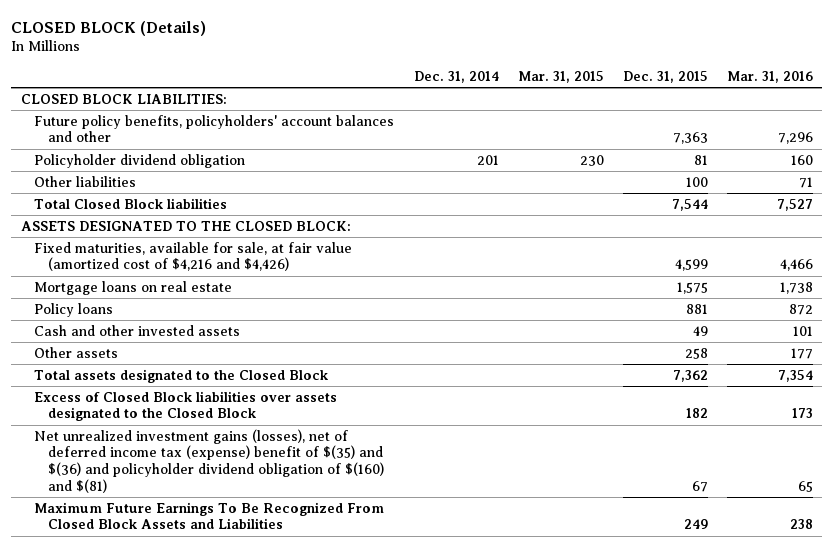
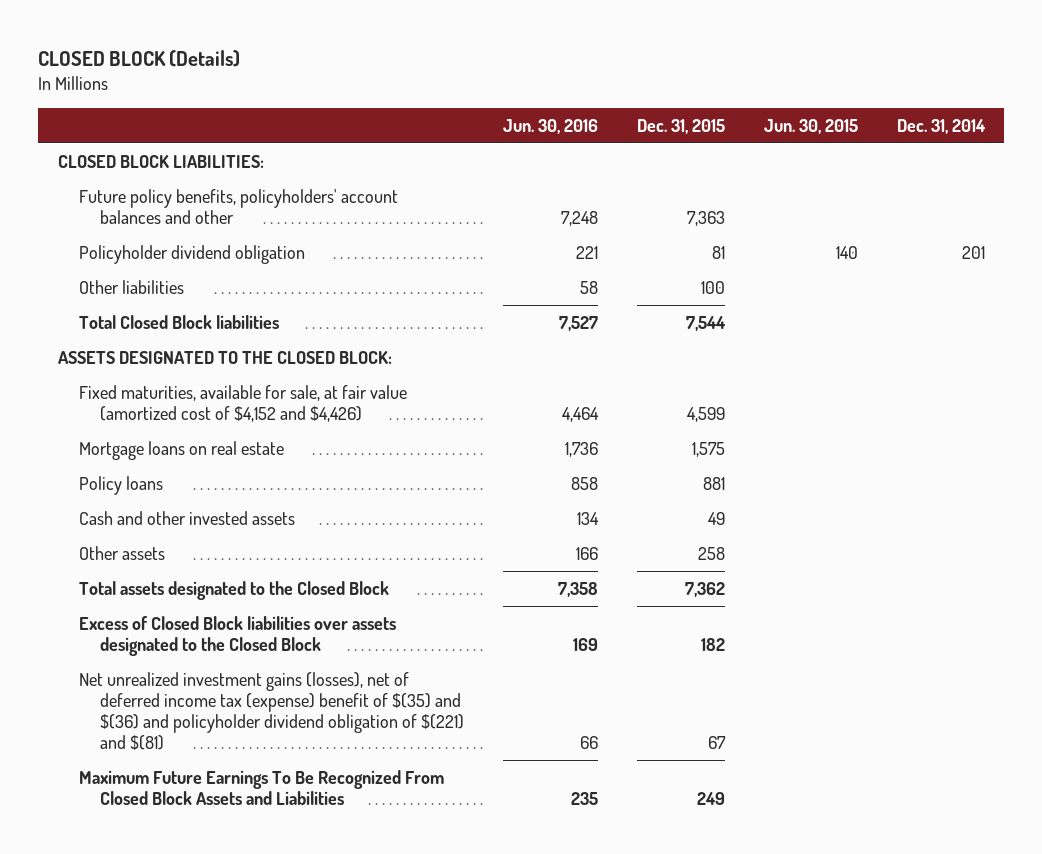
- | Dec. 31, 2014 | Mar. 31, 2015 | Dec. 31, 2015 | Mar. 31, 2016
+ | Jun. 30, 2016 | Dec. 31, 2015 | Jun. 30, 2015 | Dec. 31, 2014
- Fixed maturities, available for sale, at fair value (amortized cost of $4,216 and $4,426) | | | 4,599 | 4,466
+ Fixed maturities, available for sale, at fair value (amortized cost of $4,152 and $4,426) | 4,464 | 4,599 | |
- Net unrealized investment gains (losses), net of deferred income tax (expense) benefit of $(35) and $(36) and policyholder dividend obligation of $(160) and $(81) | | | 67 | 65
+ Net unrealized investment gains (losses), net of deferred income tax (expense) benefit of $(35) and $(36) and policyholder dividend obligation of $(221) and $(81) | 66 | 67 | |

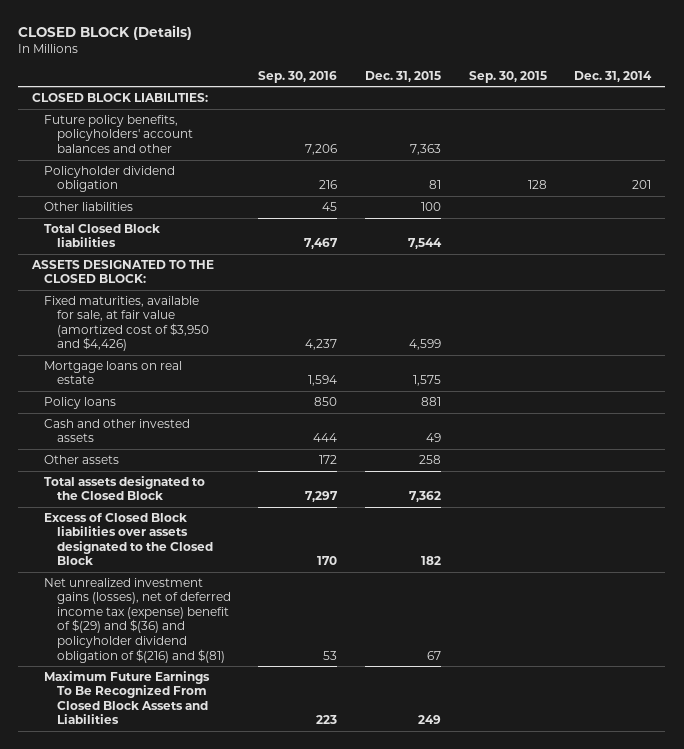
- | Jun. 30, 2016 | Dec. 31, 2015 | Jun. 30, 2015 | Dec. 31, 2014
+ | Sep. 30, 2016 | Dec. 31, 2015 | Sep. 30, 2015 | Dec. 31, 2014
- Fixed maturities, available for sale, at fair value (amortized cost of $4,152 and $4,426) | 4,464 | 4,599 | |
+ Fixed maturities, available for sale, at fair value (amortized cost of $3,950 and $4,426) | 4,237 | 4,599 | |
- Net unrealized investment gains (losses), net of deferred income tax (expense) benefit of $(35) and $(36) and policyholder dividend obligation of $(221) and $(81) | 66 | 67 | |
+ Net unrealized investment gains (losses), net of deferred income tax (expense) benefit of $(29) and $(36) and policyholder dividend obligation of $(216) and $(81) | 53 | 67 | |

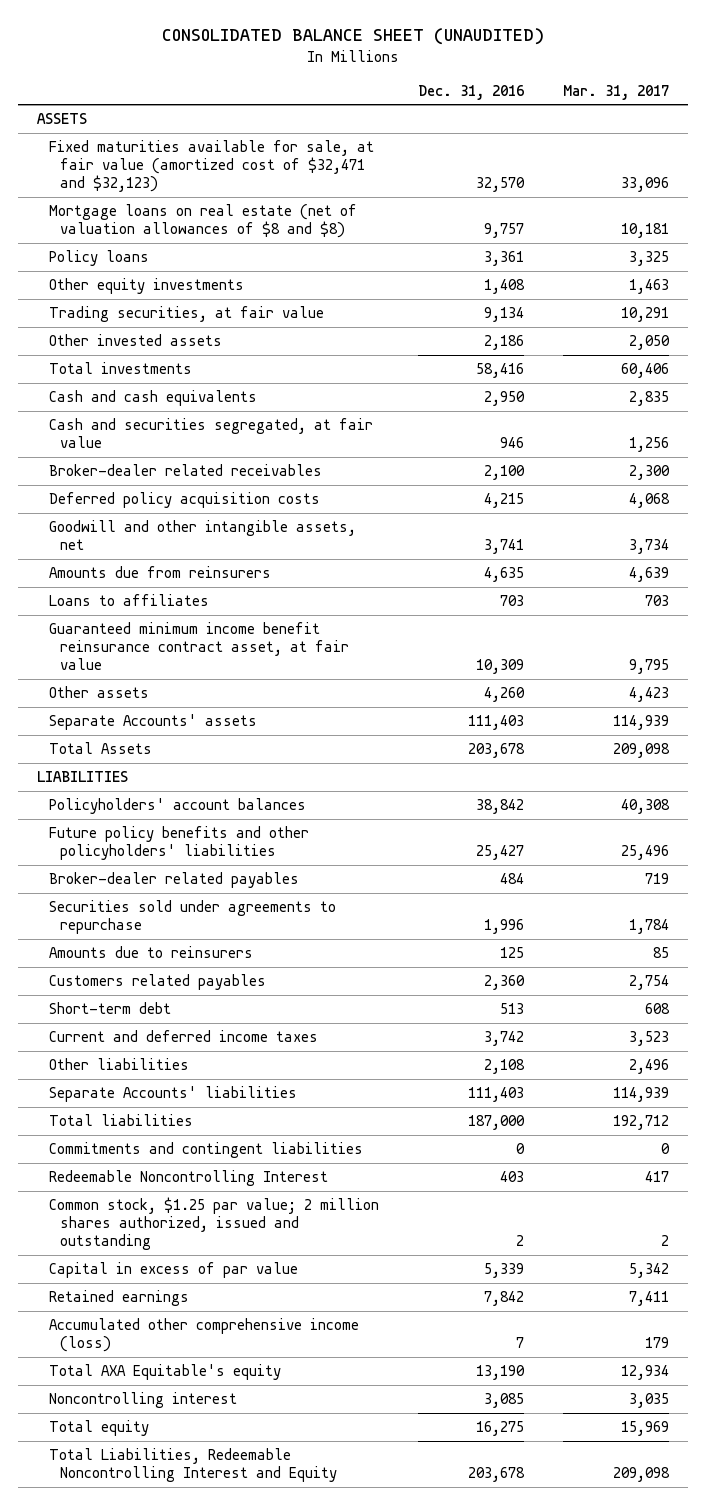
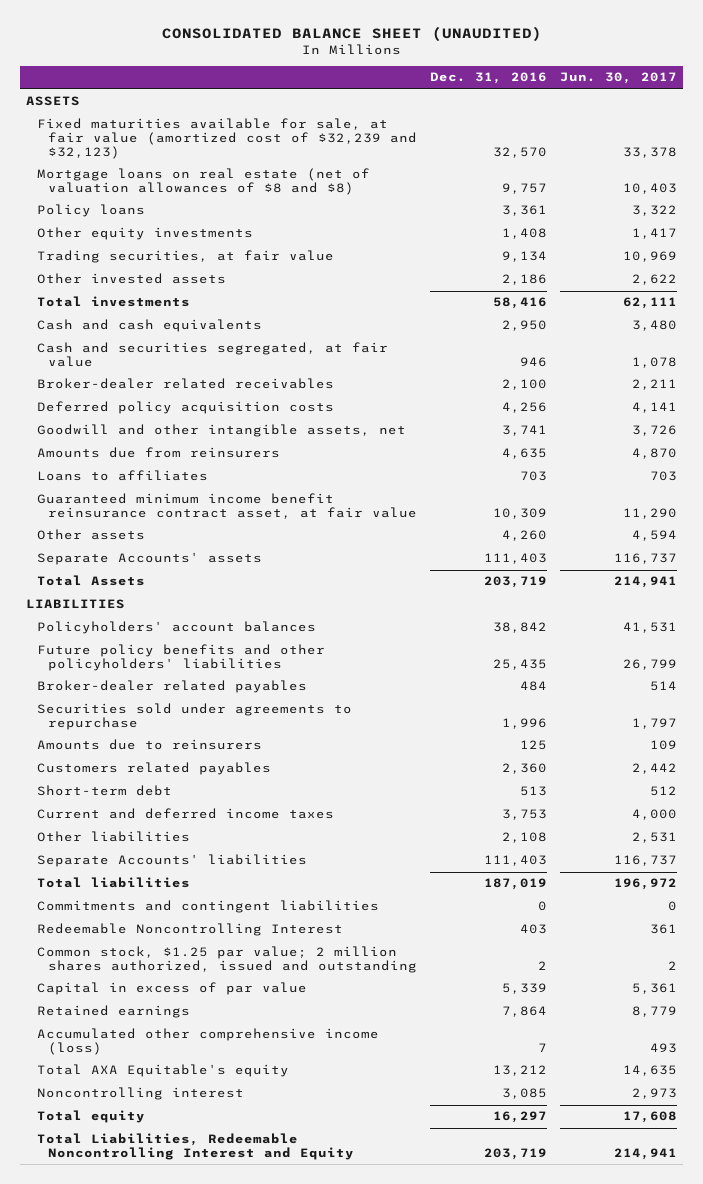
- | Dec. 31, 2016 | Mar. 31, 2017
+ | Dec. 31, 2016 | Jun. 30, 2017
- Fixed maturities available for sale, at fair value (amortized cost of $32,471 and $32,123) | 32,570 | 33,096
+ Fixed maturities available for sale, at fair value (amortized cost of $32,239 and $32,123) | 32,570 | 33,378
- Deferred policy acquisition costs | 4,215 | 4,068
+ Deferred policy acquisition costs | 4,256 | 4,141
- Total Assets | 203,678 | 209,098
+ Total Assets | 203,719 | 214,941
- Future policy benefits and other policyholders' liabilities | 25,427 | 25,496
+ Future policy benefits and other policyholders' liabilities | 25,435 | 26,799
- Current and deferred income taxes | 3,742 | 3,523
+ Current and deferred income taxes | 3,753 | 4,000
- Total liabilities | 187,000 | 192,712
+ Total liabilities | 187,019 | 196,972
- Retained earnings | 7,842 | 7,411
+ Retained earnings | 7,864 | 8,779
- Total AXA Equitable's equity | 13,190 | 12,934
+ Total AXA Equitable's equity | 13,212 | 14,635
- Total equity | 16,275 | 15,969
- Total Liabilities, Redeemable Noncontrolling Interest and Equity | 203,678 | 209,098
+ Total equity | 16,297 | 17,608
+ Total Liabilities, Redeemable Noncontrolling Interest and Equity | 203,719 | 214,941

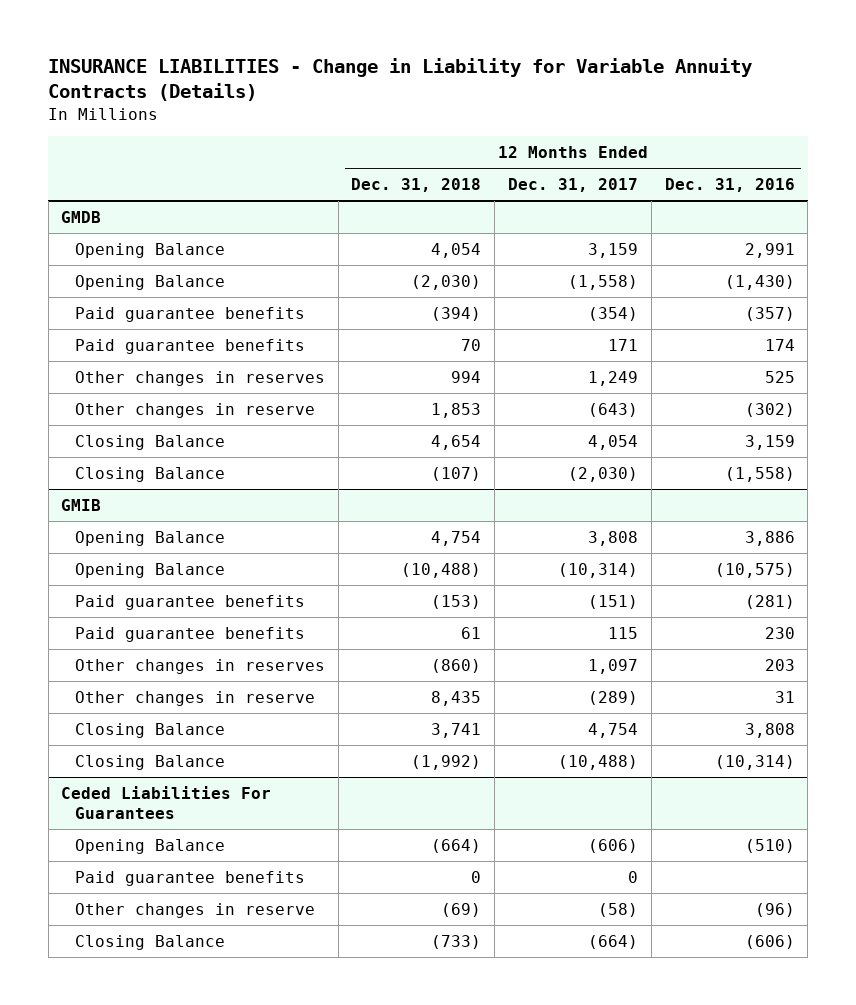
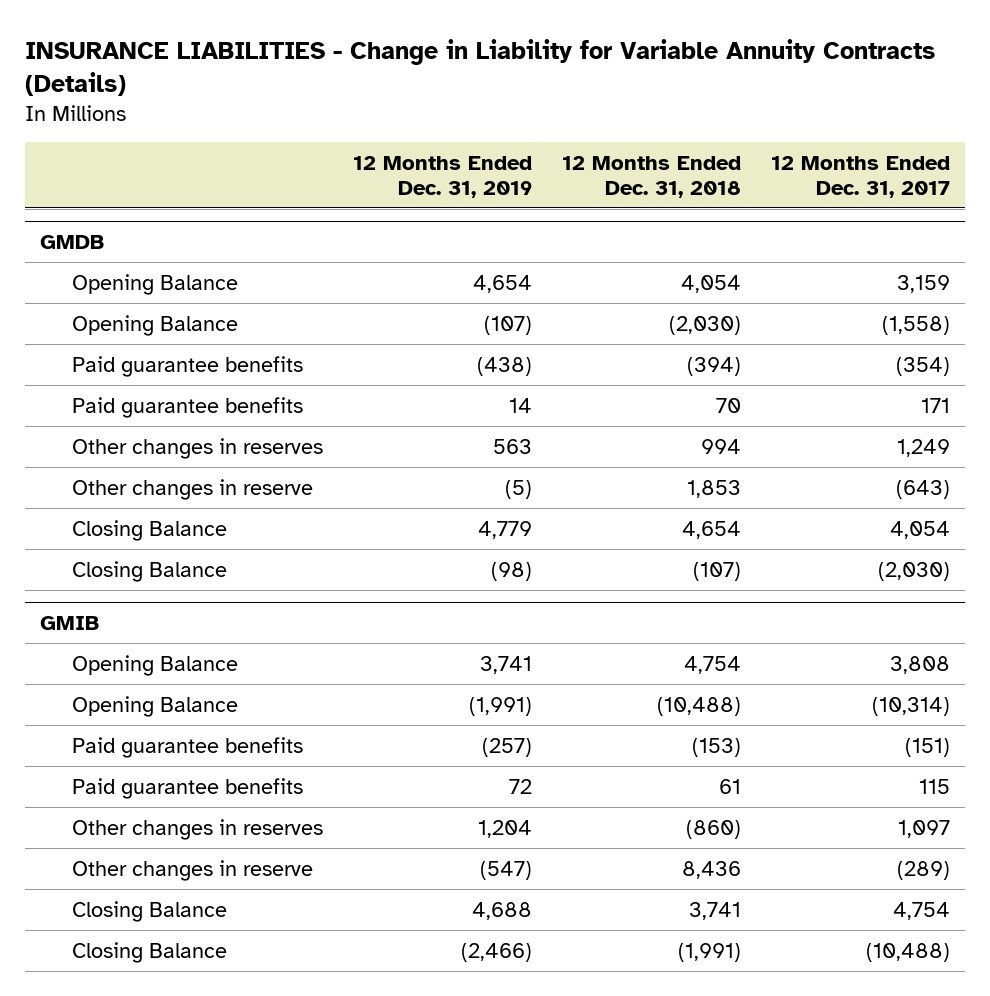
- | 12 Months Ended Dec. 31, 2018 | 12 Months Ended Dec. 31, 2017 | 12 Months Ended Dec. 31, 2016
+ | 12 Months Ended Dec. 31, 2019 | 12 Months Ended Dec. 31, 2018 | 12 Months Ended Dec. 31, 2017
@ GMIB
- Other changes in reserve | 8,435 | (289) | 31
+ Other changes in reserve | (547) | 8,436 | (289)
- Closing Balance | (1,992) | (10,488) | (10,314)
- Ceded Liabilities For Guarantees
- Opening Balance | (664) | (606) | (510)
- Paid guarantee benefits | 0 | 0 |
- Other changes in reserve | (69) | (58) | (96)
- Closing Balance | (733) | (664) | (606)
@ GMIB
+ Closing Balance | (2,466) | (1,991) | (10,488)

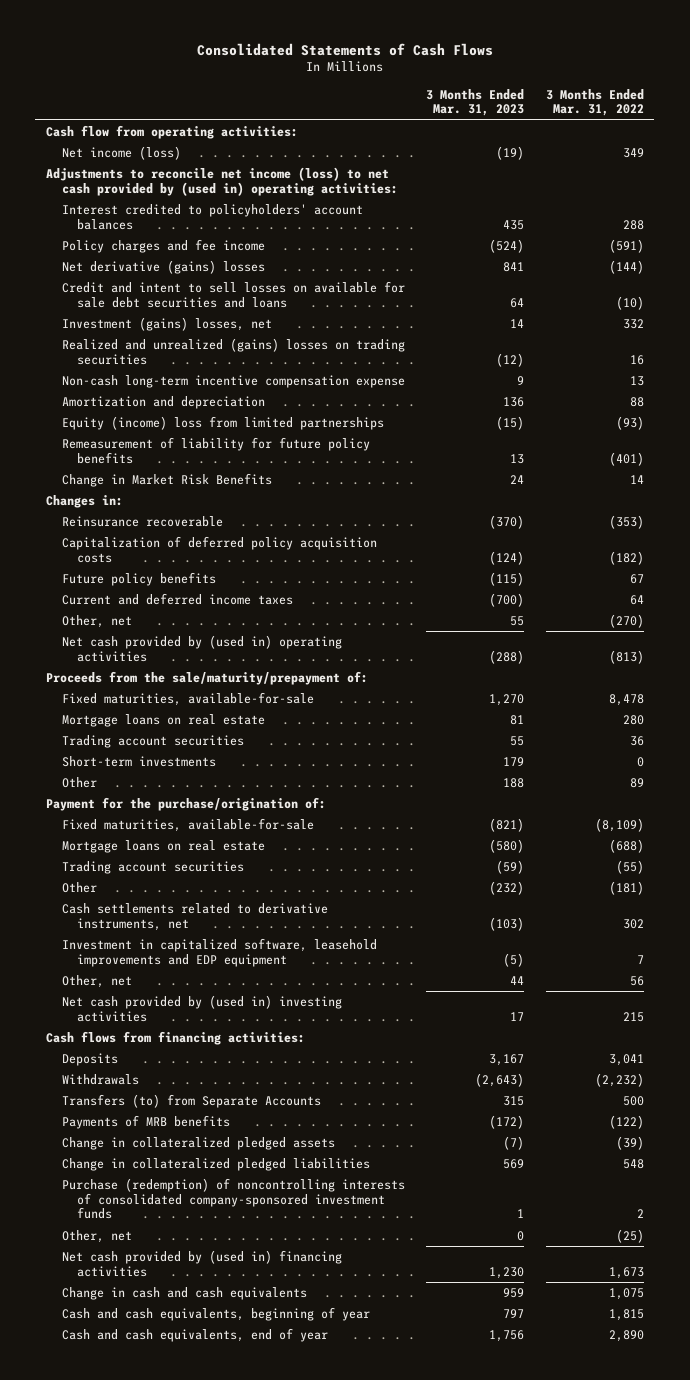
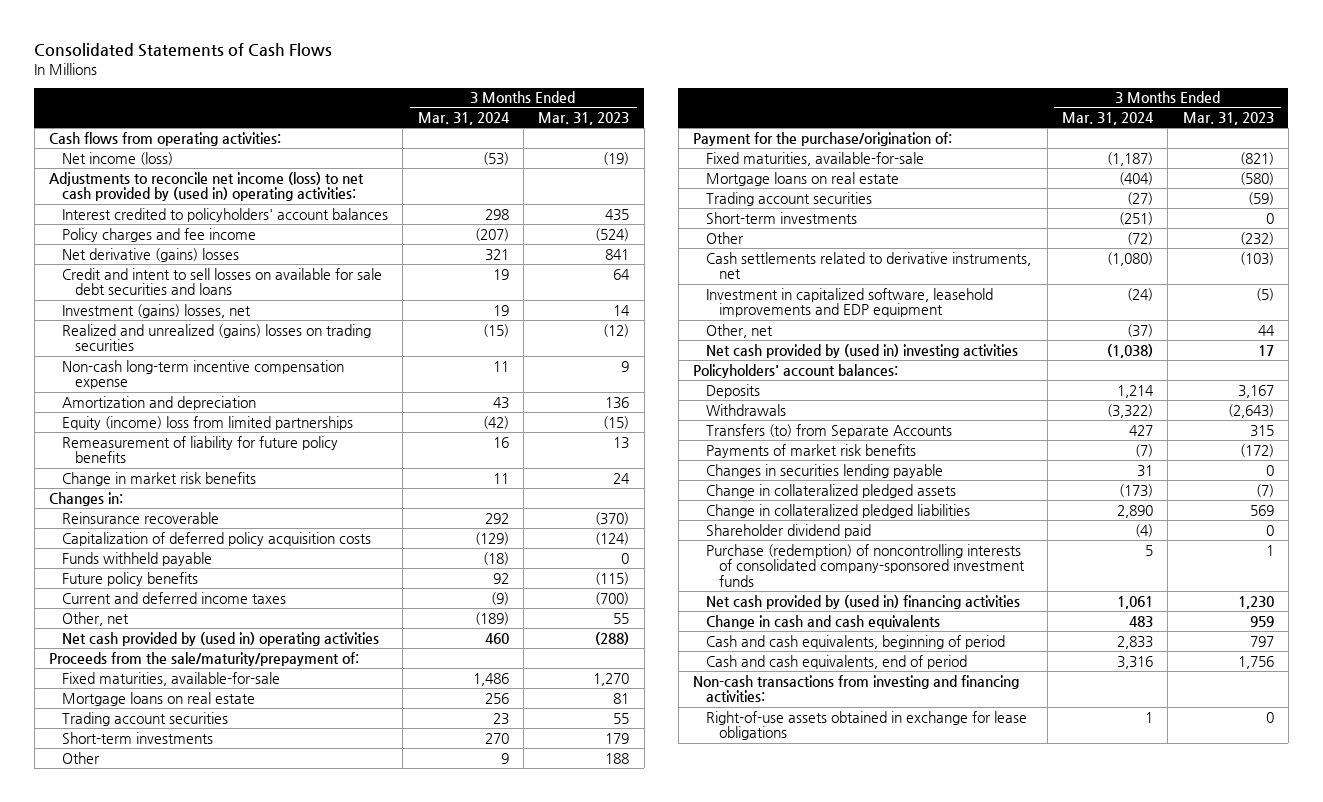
- | 3 Months Ended Mar. 31, 2023 | 3 Months Ended Mar. 31, 2022
+ | 3 Months Ended Mar. 31, 2024 | 3 Months Ended Mar. 31, 2023
- Cash flow from operating activities:
+ Cash flows from operating activities:
- Change in Market Risk Benefits | 24 | 14
+ Change in market risk benefits | 11 | 24
+ Funds withheld payable | (18) | 0
+ Short-term investments | (251) | 0
- Cash flows from financing activities:
+ Policyholders' account balances:
- Payments of MRB benefits | (172) | (122)
+ Payments of market risk benefits | (7) | (172)
+ Changes in securities lending payable | 31 | 0
+ Shareholder dividend paid | (4) | 0
- Other, net | 0 | (25)
- Cash and cash equivalents, beginning of year | 797 | 1,815
- Cash and cash equivalents, end of year | 1,756 | 2,890
+ Cash and cash equivalents, beginning of period | 2,833 | 797
+ Cash and cash equivalents, end of period | 3,316 | 1,756
+ Non-cash transactions from investing and financing activities:
+ Right-of-use assets obtained in exchange for lease obligations | 1 | 0

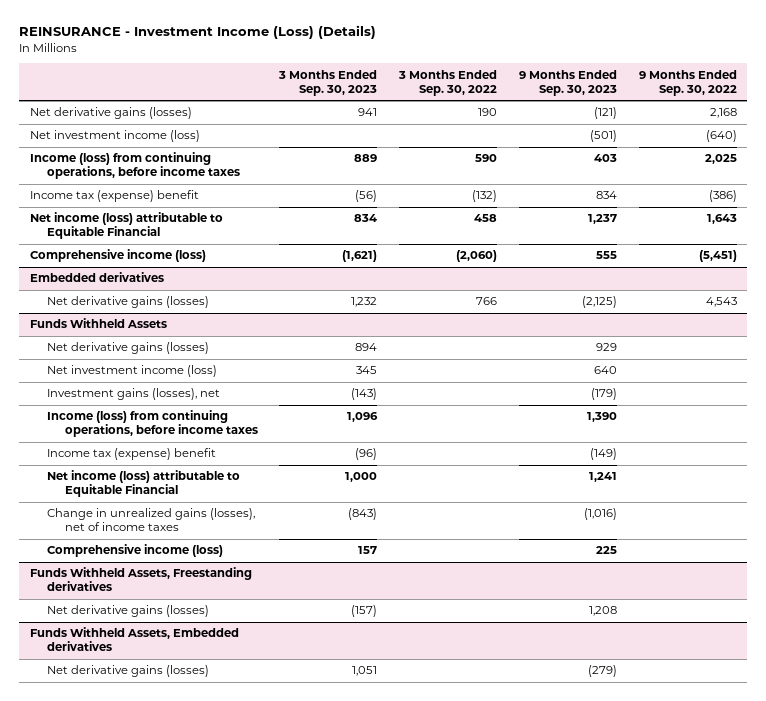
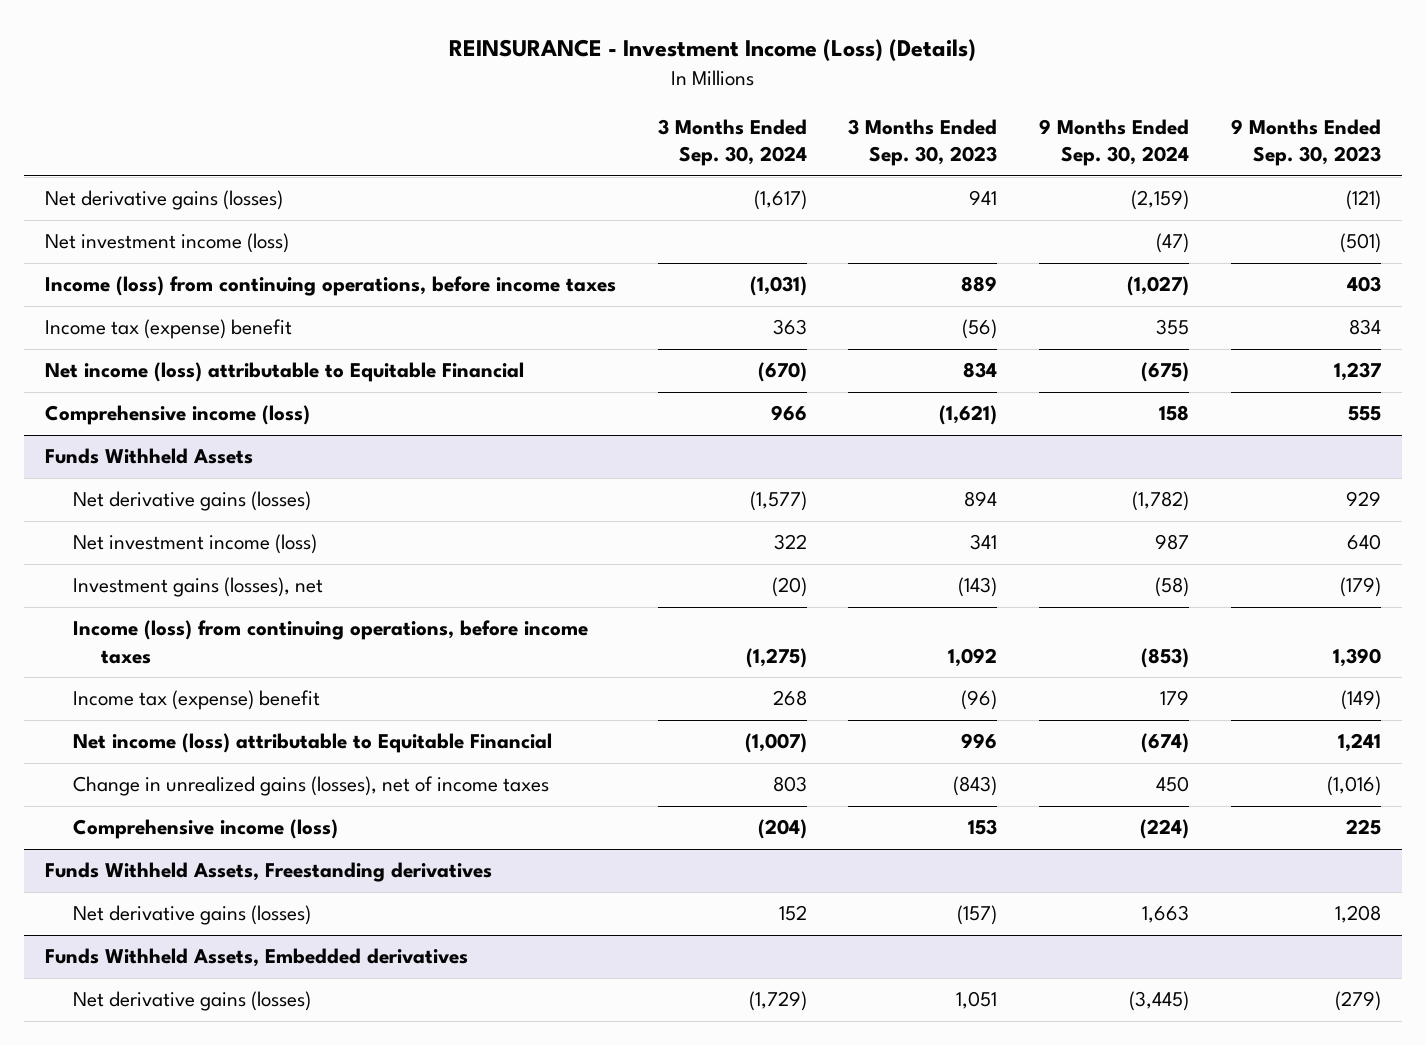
- | 3 Months Ended Sep. 30, 2023 | 3 Months Ended Sep. 30, 2022 | 9 Months Ended Sep. 30, 2023 | 9 Months Ended Sep. 30, 2022
+ | 3 Months Ended Sep. 30, 2024 | 3 Months Ended Sep. 30, 2023 | 9 Months Ended Sep. 30, 2024 | 9 Months Ended Sep. 30, 2023
- Embedded derivatives
- Net derivative gains (losses) | 1,232 | 766 | (2,125) | 4,543
@ Funds Withheld Assets
- Net investment income (loss) | 345 | | 640 |
+ Net investment income (loss) | 322 | 341 | 987 | 640
- Income (loss) from continuing operations, before income taxes | 1,096 | | 1,390 |
+ Income (loss) from continuing operations, before income taxes | (1,275) | 1,092 | (853) | 1,390
- Net income (loss) attributable to Equitable Financial | 1,000 | | 1,241 |
+ Net income (loss) attributable to Equitable Financial | (1,007) | 996 | (674) | 1,241
- Comprehensive income (loss) | 157 | | 225 |
+ Comprehensive income (loss) | (204) | 153 | (224) | 225

